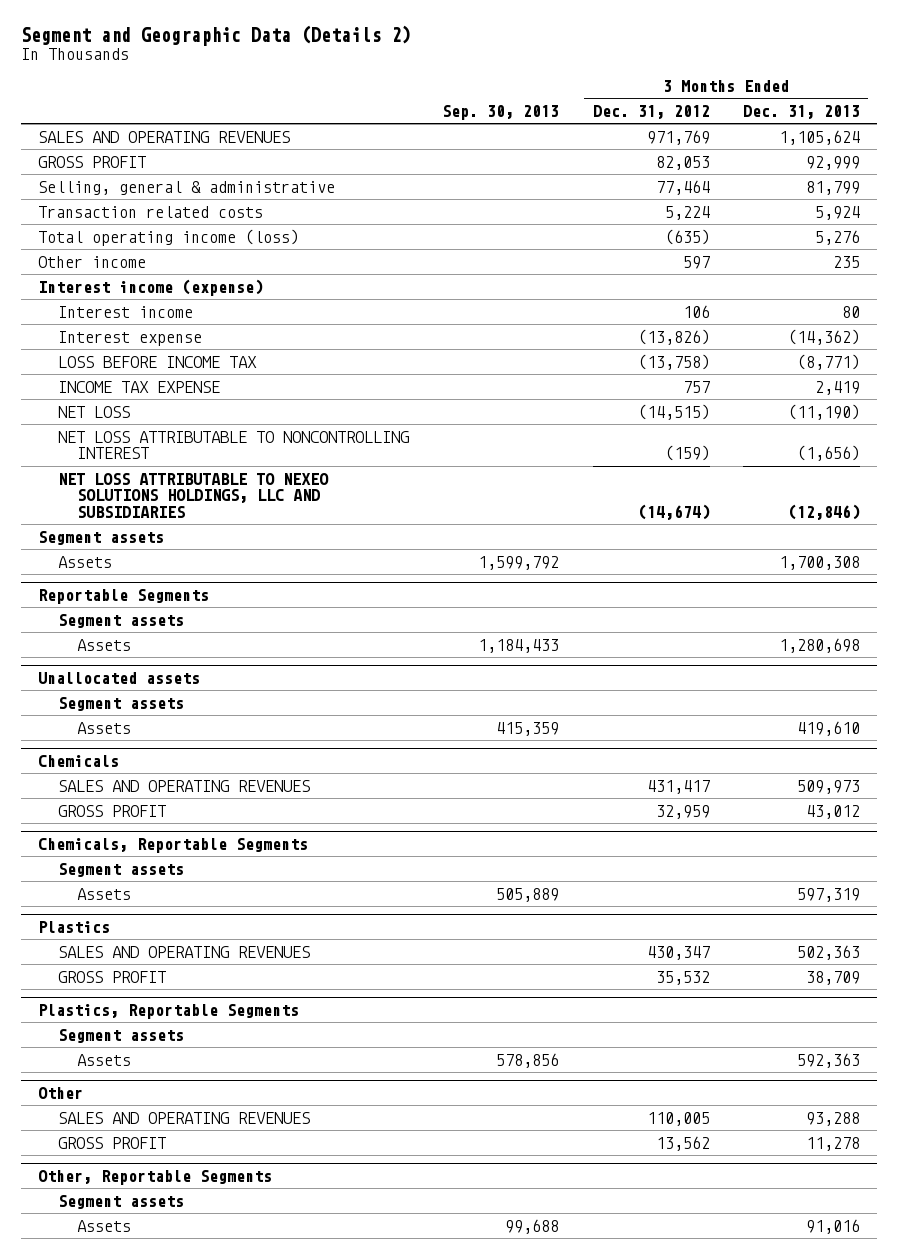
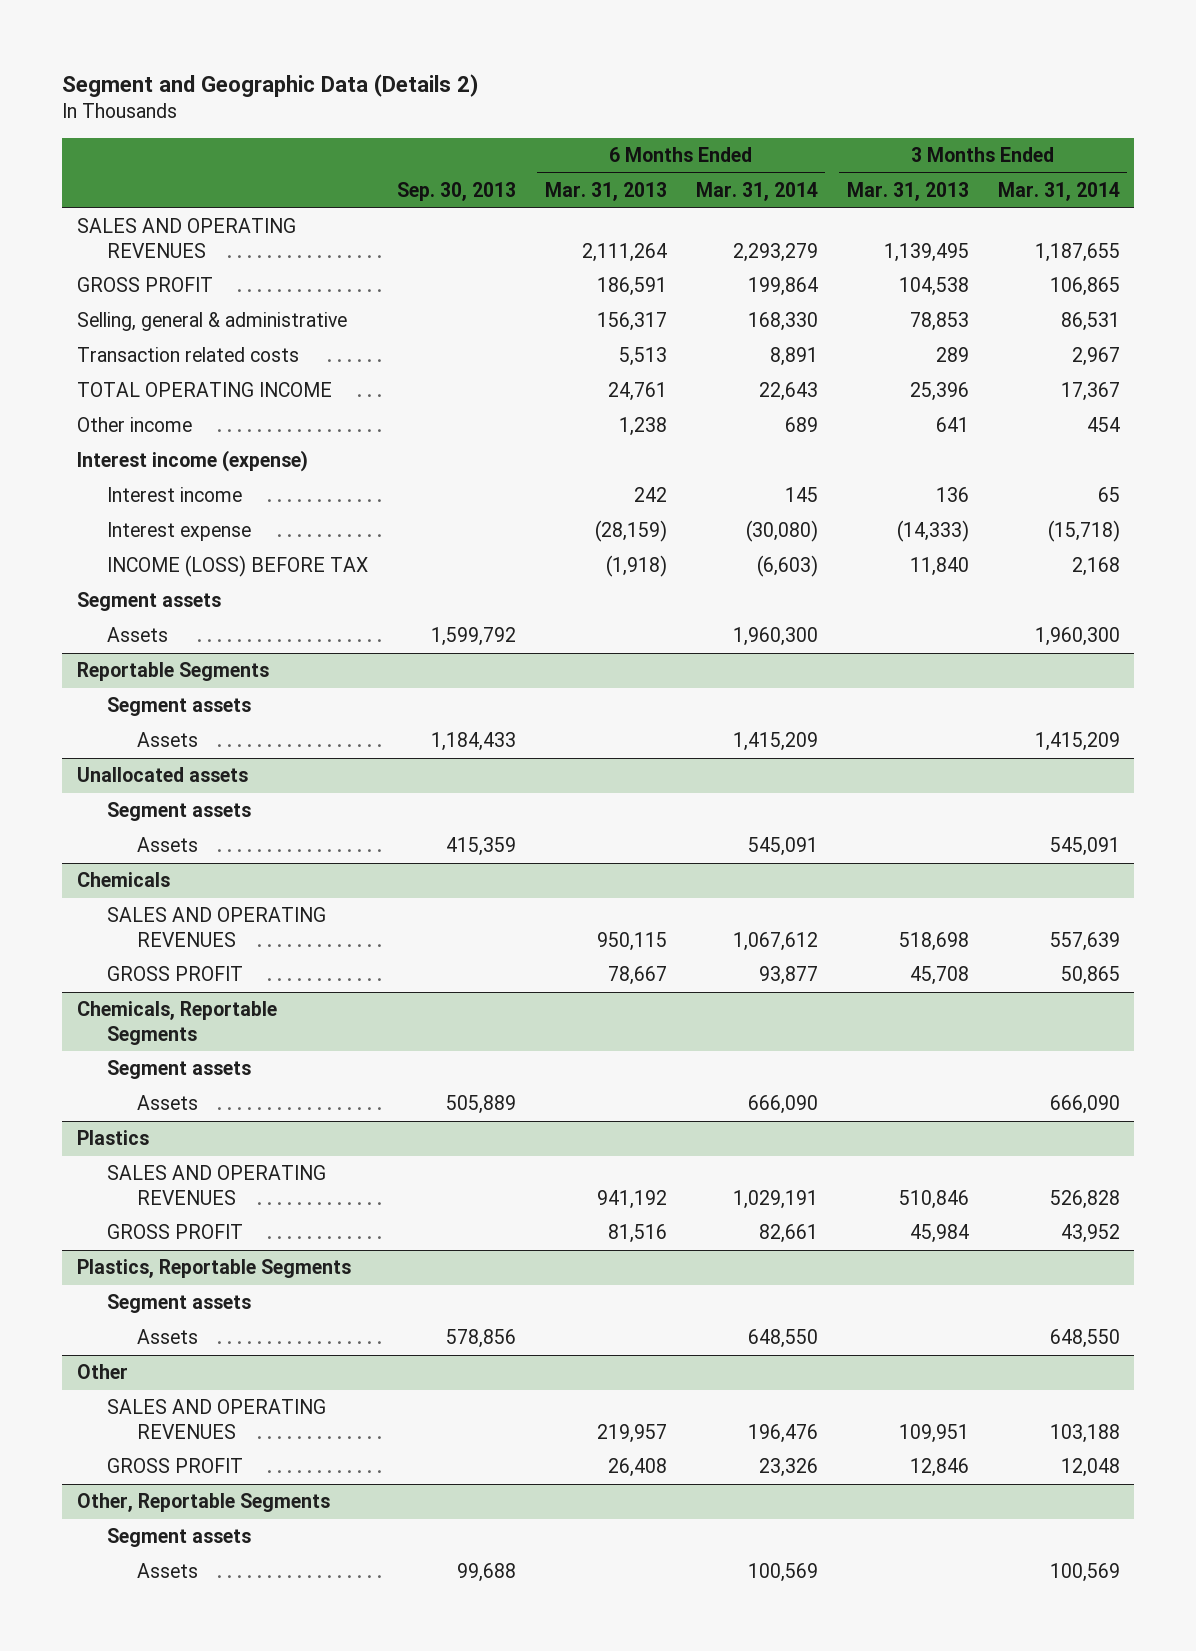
- | Sep. 30, 2013 | 3 Months Ended Dec. 31, 2012 | 3 Months Ended Dec. 31, 2013
+ | Sep. 30, 2013 | 6 Months Ended Mar. 31, 2013 | 6 Months Ended Mar. 31, 2014 | 3 Months Ended Mar. 31, 2013 | 3 Months Ended Mar. 31, 2014
- Total operating income (loss) | | (635) | 5,276
+ TOTAL OPERATING INCOME | | 24,761 | 22,643 | 25,396 | 17,367
- LOSS BEFORE INCOME TAX | | (13,758) | (8,771)
- INCOME TAX EXPENSE | | 757 | 2,419
- NET LOSS | | (14,515) | (11,190)
- NET LOSS ATTRIBUTABLE TO NONCONTROLLING INTEREST | | (159) | (1,656)
- NET LOSS ATTRIBUTABLE TO NEXEO SOLUTIONS HOLDINGS, LLC AND SUBSIDIARIES | | (14,674) | (12,846)
+ INCOME (LOSS) BEFORE TAX | | (1,918) | (6,603) | 11,840 | 2,168

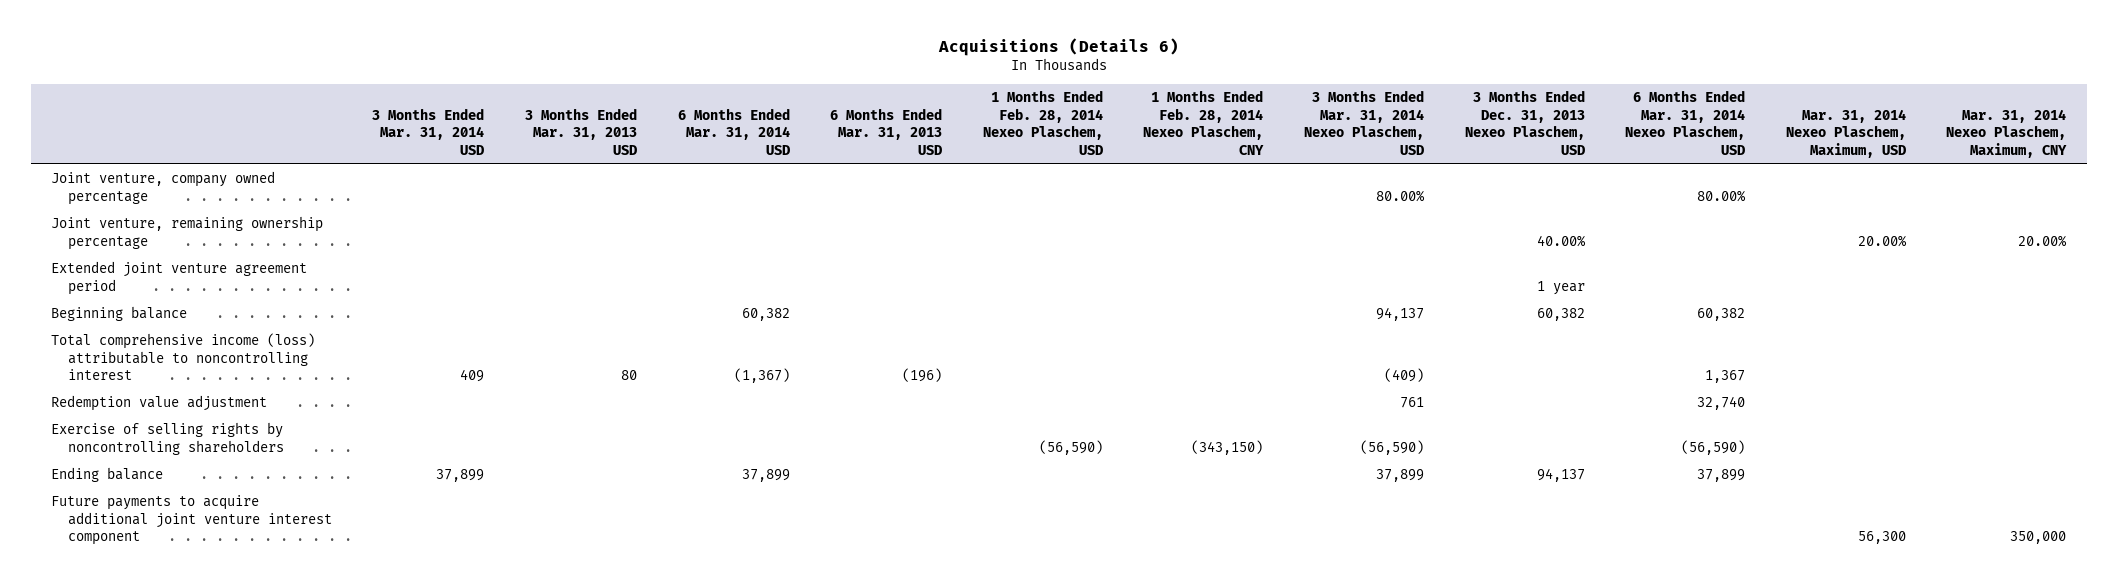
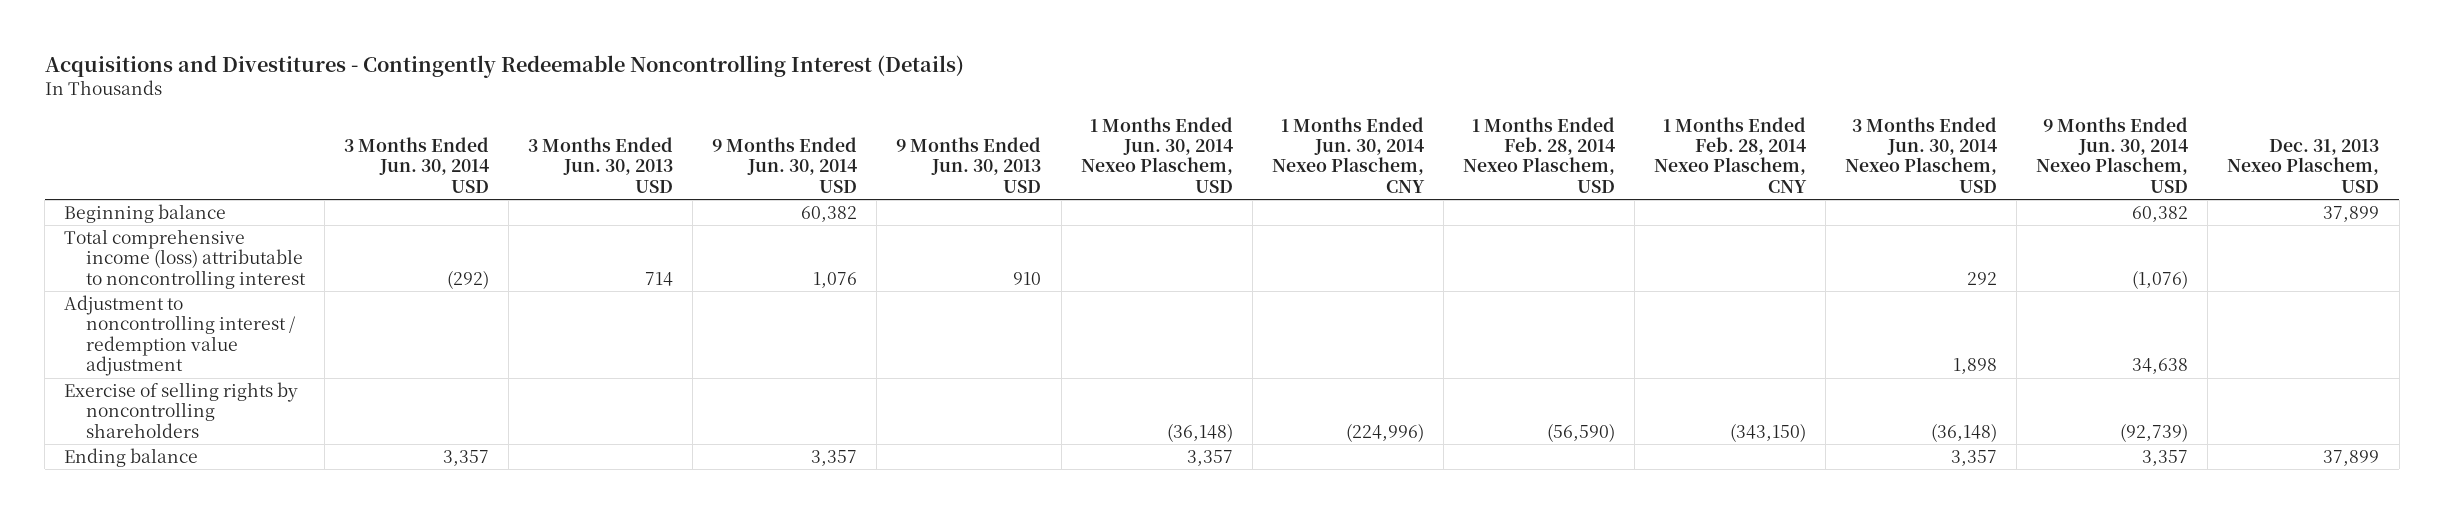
- Acquisitions (Details 6)
+ Acquisitions and Divestitures - Contingently Redeemable Noncontrolling Interest (Details)
- | 3 Months Ended Mar. 31, 2014 USD | 3 Months Ended Mar. 31, 2013 USD | 6 Months Ended Mar. 31, 2014 USD | 6 Months Ended Mar. 31, 2013 USD | 1 Months Ended Feb. 28, 2014 Nexeo Plaschem, USD | 1 Months Ended Feb. 28, 2014 Nexeo Plaschem, CNY | 3 Months Ended Mar. 31, 2014 Nexeo Plaschem, USD | 3 Months Ended Dec. 31, 2013 Nexeo Plaschem, USD | 6 Months Ended Mar. 31, 2014 Nexeo Plaschem, USD | Mar. 31, 2014 Nexeo Plaschem, Maximum, USD | Mar. 31, 2014 Nexeo Plaschem, Maximum, CNY
+ | 3 Months Ended Jun. 30, 2014 USD | 3 Months Ended Jun. 30, 2013 USD | 9 Months Ended Jun. 30, 2014 USD | 9 Months Ended Jun. 30, 2013 USD | 1 Months Ended Jun. 30, 2014 Nexeo Plaschem, USD | 1 Months Ended Jun. 30, 2014 Nexeo Plaschem, CNY | 1 Months Ended Feb. 28, 2014 Nexeo Plaschem, USD | 1 Months Ended Feb. 28, 2014 Nexeo Plaschem, CNY | 3 Months Ended Jun. 30, 2014 Nexeo Plaschem, USD | 9 Months Ended Jun. 30, 2014 Nexeo Plaschem, USD | Dec. 31, 2013 Nexeo Plaschem, USD
- Joint venture, company owned percentage | | | | | | | 80.00% | | 80.00% | |
- Joint venture, remaining ownership percentage | | | | | | | | 40.00% | | 20.00% | 20.00%
- Extended joint venture agreement period | | | | | | | | 1 year | | |
- Redemption value adjustment | | | | | | | 761 | | 32,740 | |
+ Adjustment to noncontrolling interest / redemption value adjustment | | | | | | | | | 1,898 | 34,638 |
- Future payments to acquire additional joint venture interest component | | | | | | | | | | 56,300 | 350,000

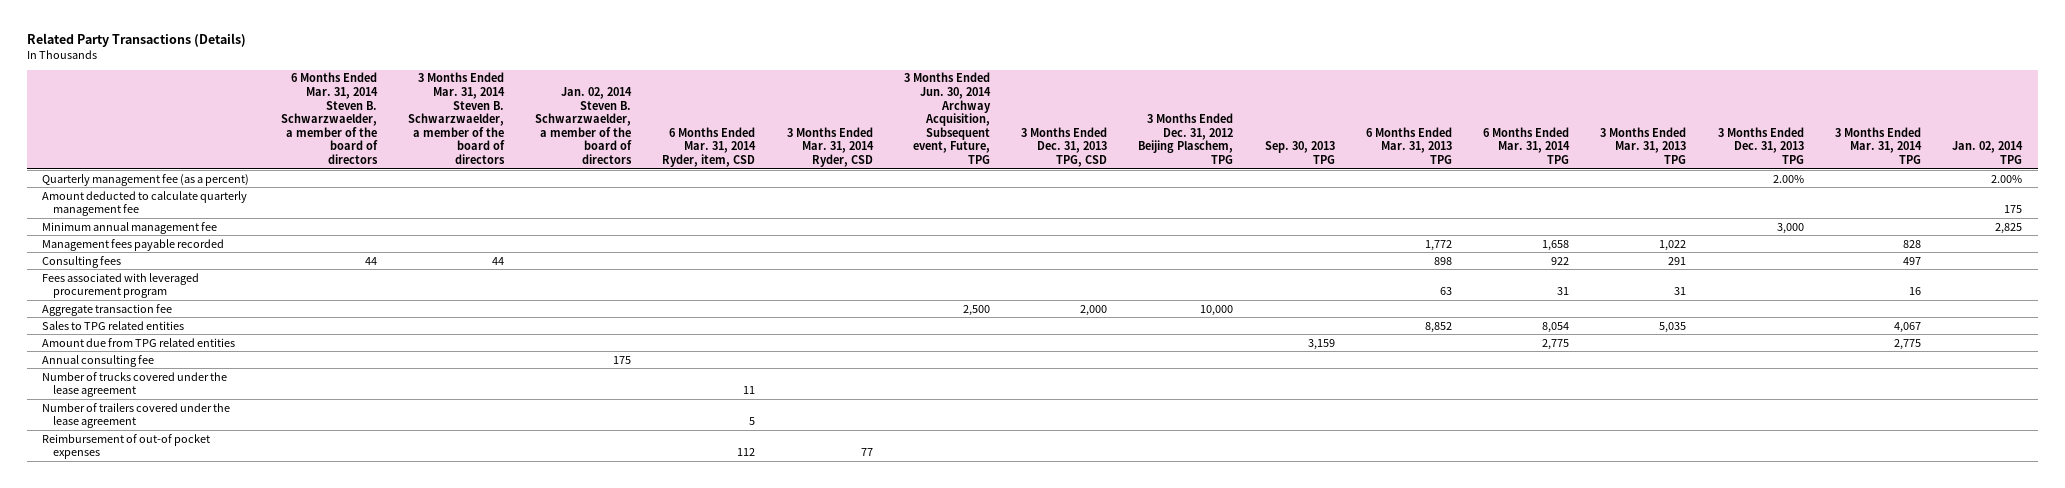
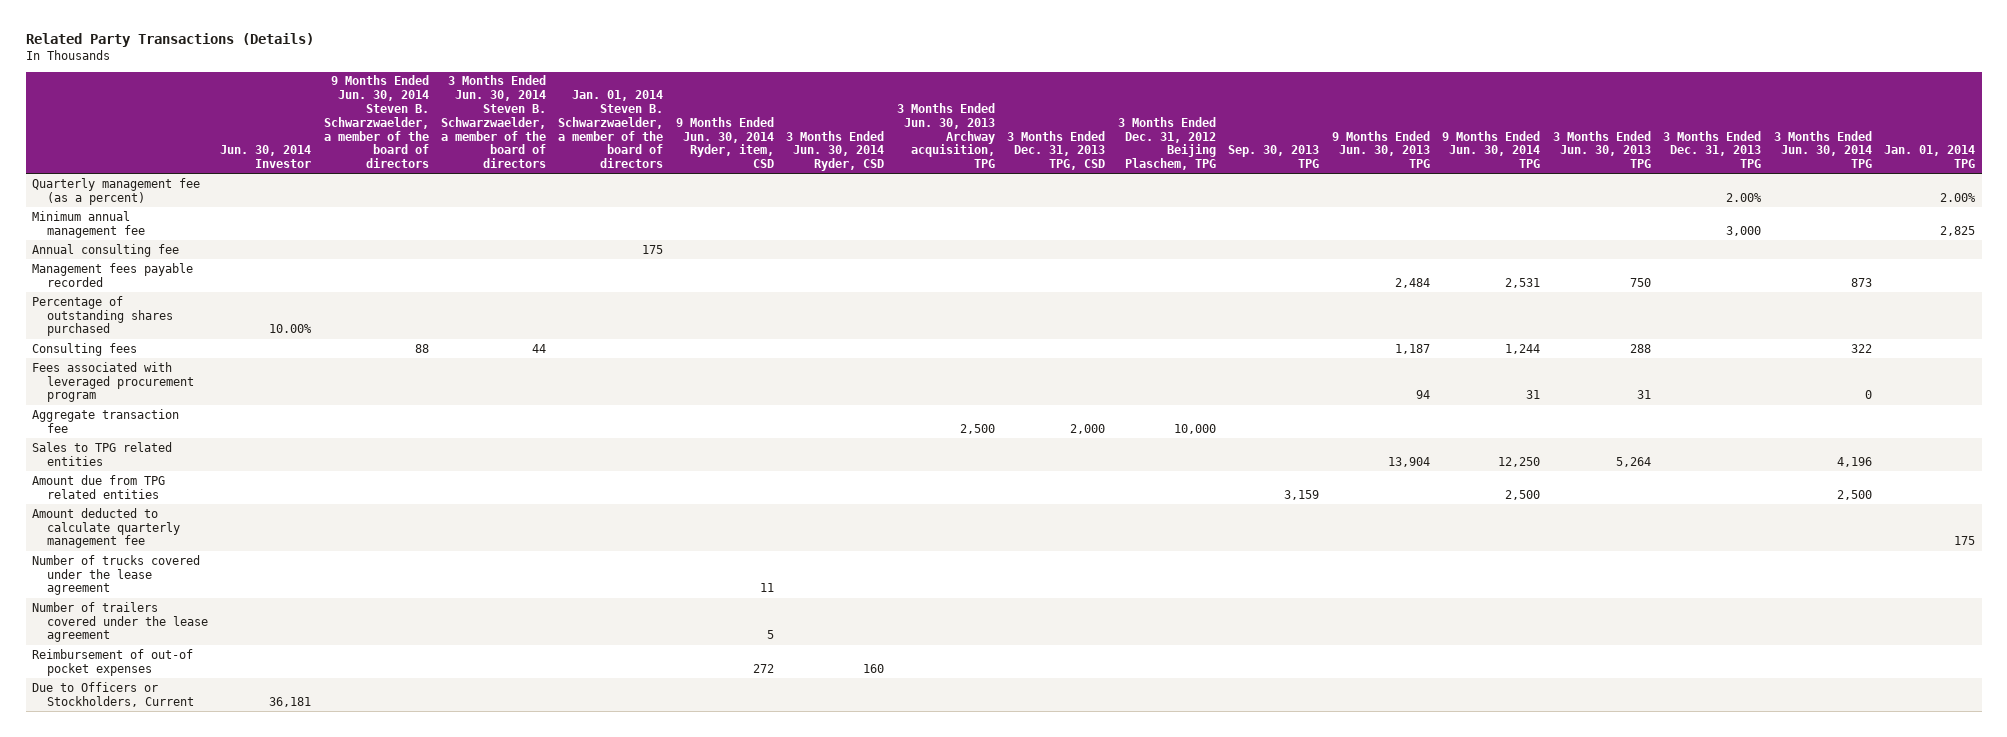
- | 6 Months Ended Mar. 31, 2014 Steven B. Schwarzwaelder, a member of the board of directors | 3 Months Ended Mar. 31, 2014 Steven B. Schwarzwaelder, a member of the board of directors | Jan. 02, 2014 Steven B. Schwarzwaelder, a member of the board of directors | 6 Months Ended Mar. 31, 2014 Ryder, item, CSD | 3 Months Ended Mar. 31, 2014 Ryder, CSD | 3 Months Ended Jun. 30, 2014 Archway Acquisition, Subsequent event, Future, TPG | 3 Months Ended Dec. 31, 2013 TPG, CSD | 3 Months Ended Dec. 31, 2012 Beijing Plaschem, TPG | Sep. 30, 2013 TPG | 6 Months Ended Mar. 31, 2013 TPG | 6 Months Ended Mar. 31, 2014 TPG | 3 Months Ended Mar. 31, 2013 TPG | 3 Months Ended Dec. 31, 2013 TPG | 3 Months Ended Mar. 31, 2014 TPG | Jan. 02, 2014 TPG
+ | Jun. 30, 2014 Investor | 9 Months Ended Jun. 30, 2014 Steven B. Schwarzwaelder, a member of the board of directors | 3 Months Ended Jun. 30, 2014 Steven B. Schwarzwaelder, a member of the board of directors | Jan. 01, 2014 Steven B. Schwarzwaelder, a member of the board of directors | 9 Months Ended Jun. 30, 2014 Ryder, item, CSD | 3 Months Ended Jun. 30, 2014 Ryder, CSD | 3 Months Ended Jun. 30, 2013 Archway acquisition, TPG | 3 Months Ended Dec. 31, 2013 TPG, CSD | 3 Months Ended Dec. 31, 2012 Beijing Plaschem, TPG | Sep. 30, 2013 TPG | 9 Months Ended Jun. 30, 2013 TPG | 9 Months Ended Jun. 30, 2014 TPG | 3 Months Ended Jun. 30, 2013 TPG | 3 Months Ended Dec. 31, 2013 TPG | 3 Months Ended Jun. 30, 2014 TPG | Jan. 01, 2014 TPG
moved up: Annual consulting fee | | | | 175 | | | | | | | | | | | |
+ Percentage of outstanding shares purchased | 10.00% | | | | | | | | | | | | | | |
moved down: Amount deducted to calculate quarterly management fee | | | | | | | | | | | | | | | | 175
+ Due to Officers or Stockholders, Current | 36,181 | | | | | | | | | | | | | | |

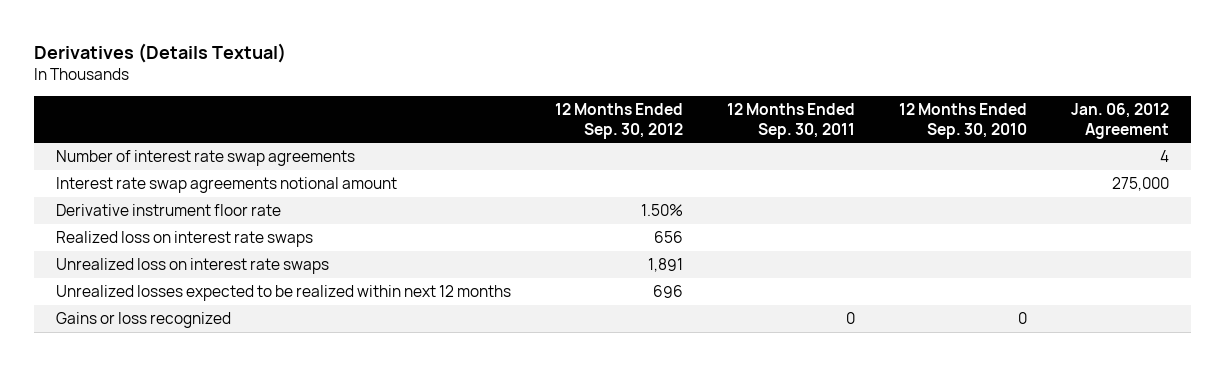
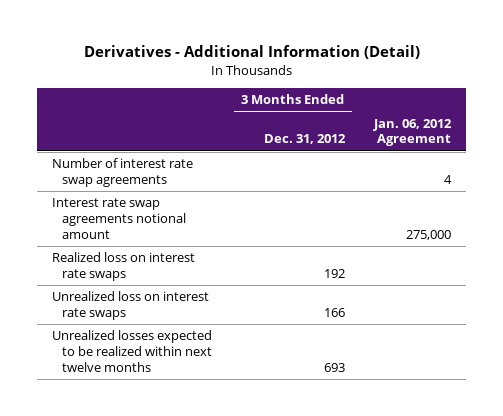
- Derivatives (Details Textual)
+ Derivatives - Additional Information (Detail)
- | 12 Months Ended Sep. 30, 2012 | 12 Months Ended Sep. 30, 2011 | 12 Months Ended Sep. 30, 2010 | Jan. 06, 2012 Agreement
+ | 3 Months Ended Dec. 31, 2012 | Jan. 06, 2012 Agreement
- Derivative instrument floor rate | 1.50% | | |
- Unrealized losses expected to be realized within next 12 months | 696 | | |
- Gains or loss recognized | | 0 | 0 |
+ Unrealized losses expected to be realized within next twelve months | 693 |

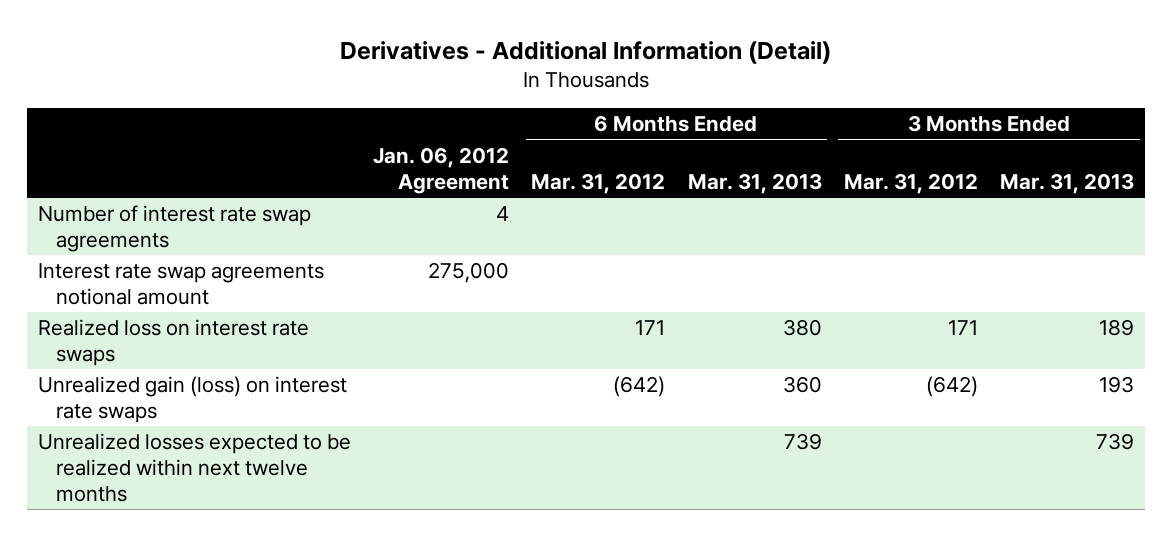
- | 3 Months Ended Dec. 31, 2012 | Jan. 06, 2012 Agreement
+ | Jan. 06, 2012 Agreement | 6 Months Ended Mar. 31, 2012 | 6 Months Ended Mar. 31, 2013 | 3 Months Ended Mar. 31, 2012 | 3 Months Ended Mar. 31, 2013
- Unrealized loss on interest rate swaps | 166 |
+ Unrealized gain (loss) on interest rate swaps | | (642) | 360 | (642) | 193

